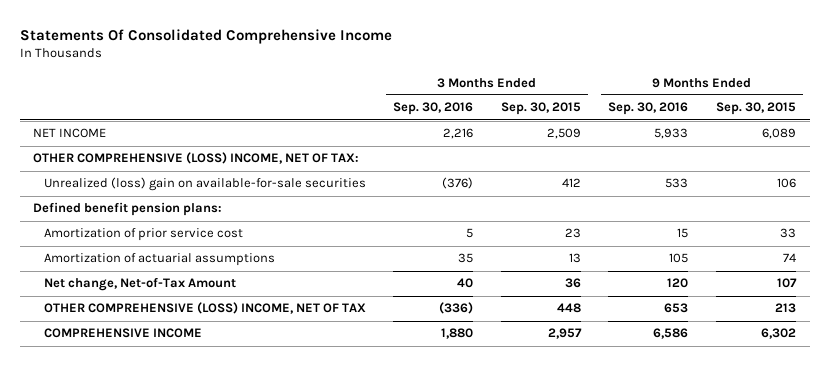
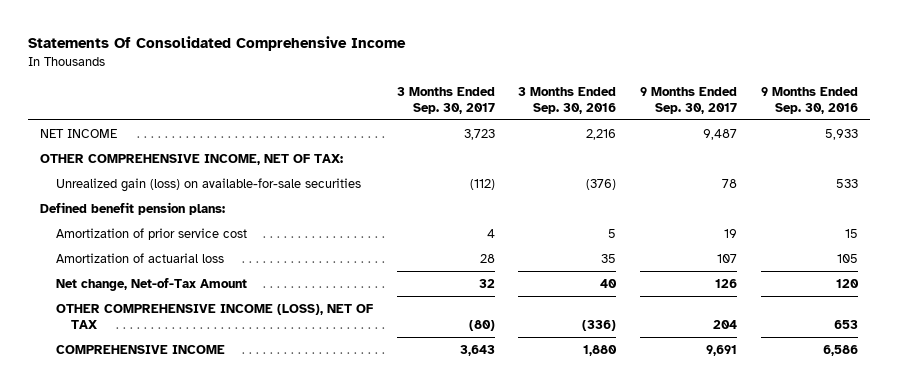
- | 3 Months Ended Sep. 30, 2016 | 3 Months Ended Sep. 30, 2015 | 9 Months Ended Sep. 30, 2016 | 9 Months Ended Sep. 30, 2015
+ | 3 Months Ended Sep. 30, 2017 | 3 Months Ended Sep. 30, 2016 | 9 Months Ended Sep. 30, 2017 | 9 Months Ended Sep. 30, 2016
- OTHER COMPREHENSIVE (LOSS) INCOME, NET OF TAX:
- Unrealized (loss) gain on available-for-sale securities | (376) | 412 | 533 | 106
+ OTHER COMPREHENSIVE INCOME, NET OF TAX:
+ Unrealized gain (loss) on available-for-sale securities | (112) | (376) | 78 | 533
- Amortization of actuarial assumptions | 35 | 13 | 105 | 74
+ Amortization of actuarial loss | 28 | 35 | 107 | 105
- OTHER COMPREHENSIVE (LOSS) INCOME, NET OF TAX | (336) | 448 | 653 | 213
+ OTHER COMPREHENSIVE INCOME (LOSS), NET OF TAX | (80) | (336) | 204 | 653

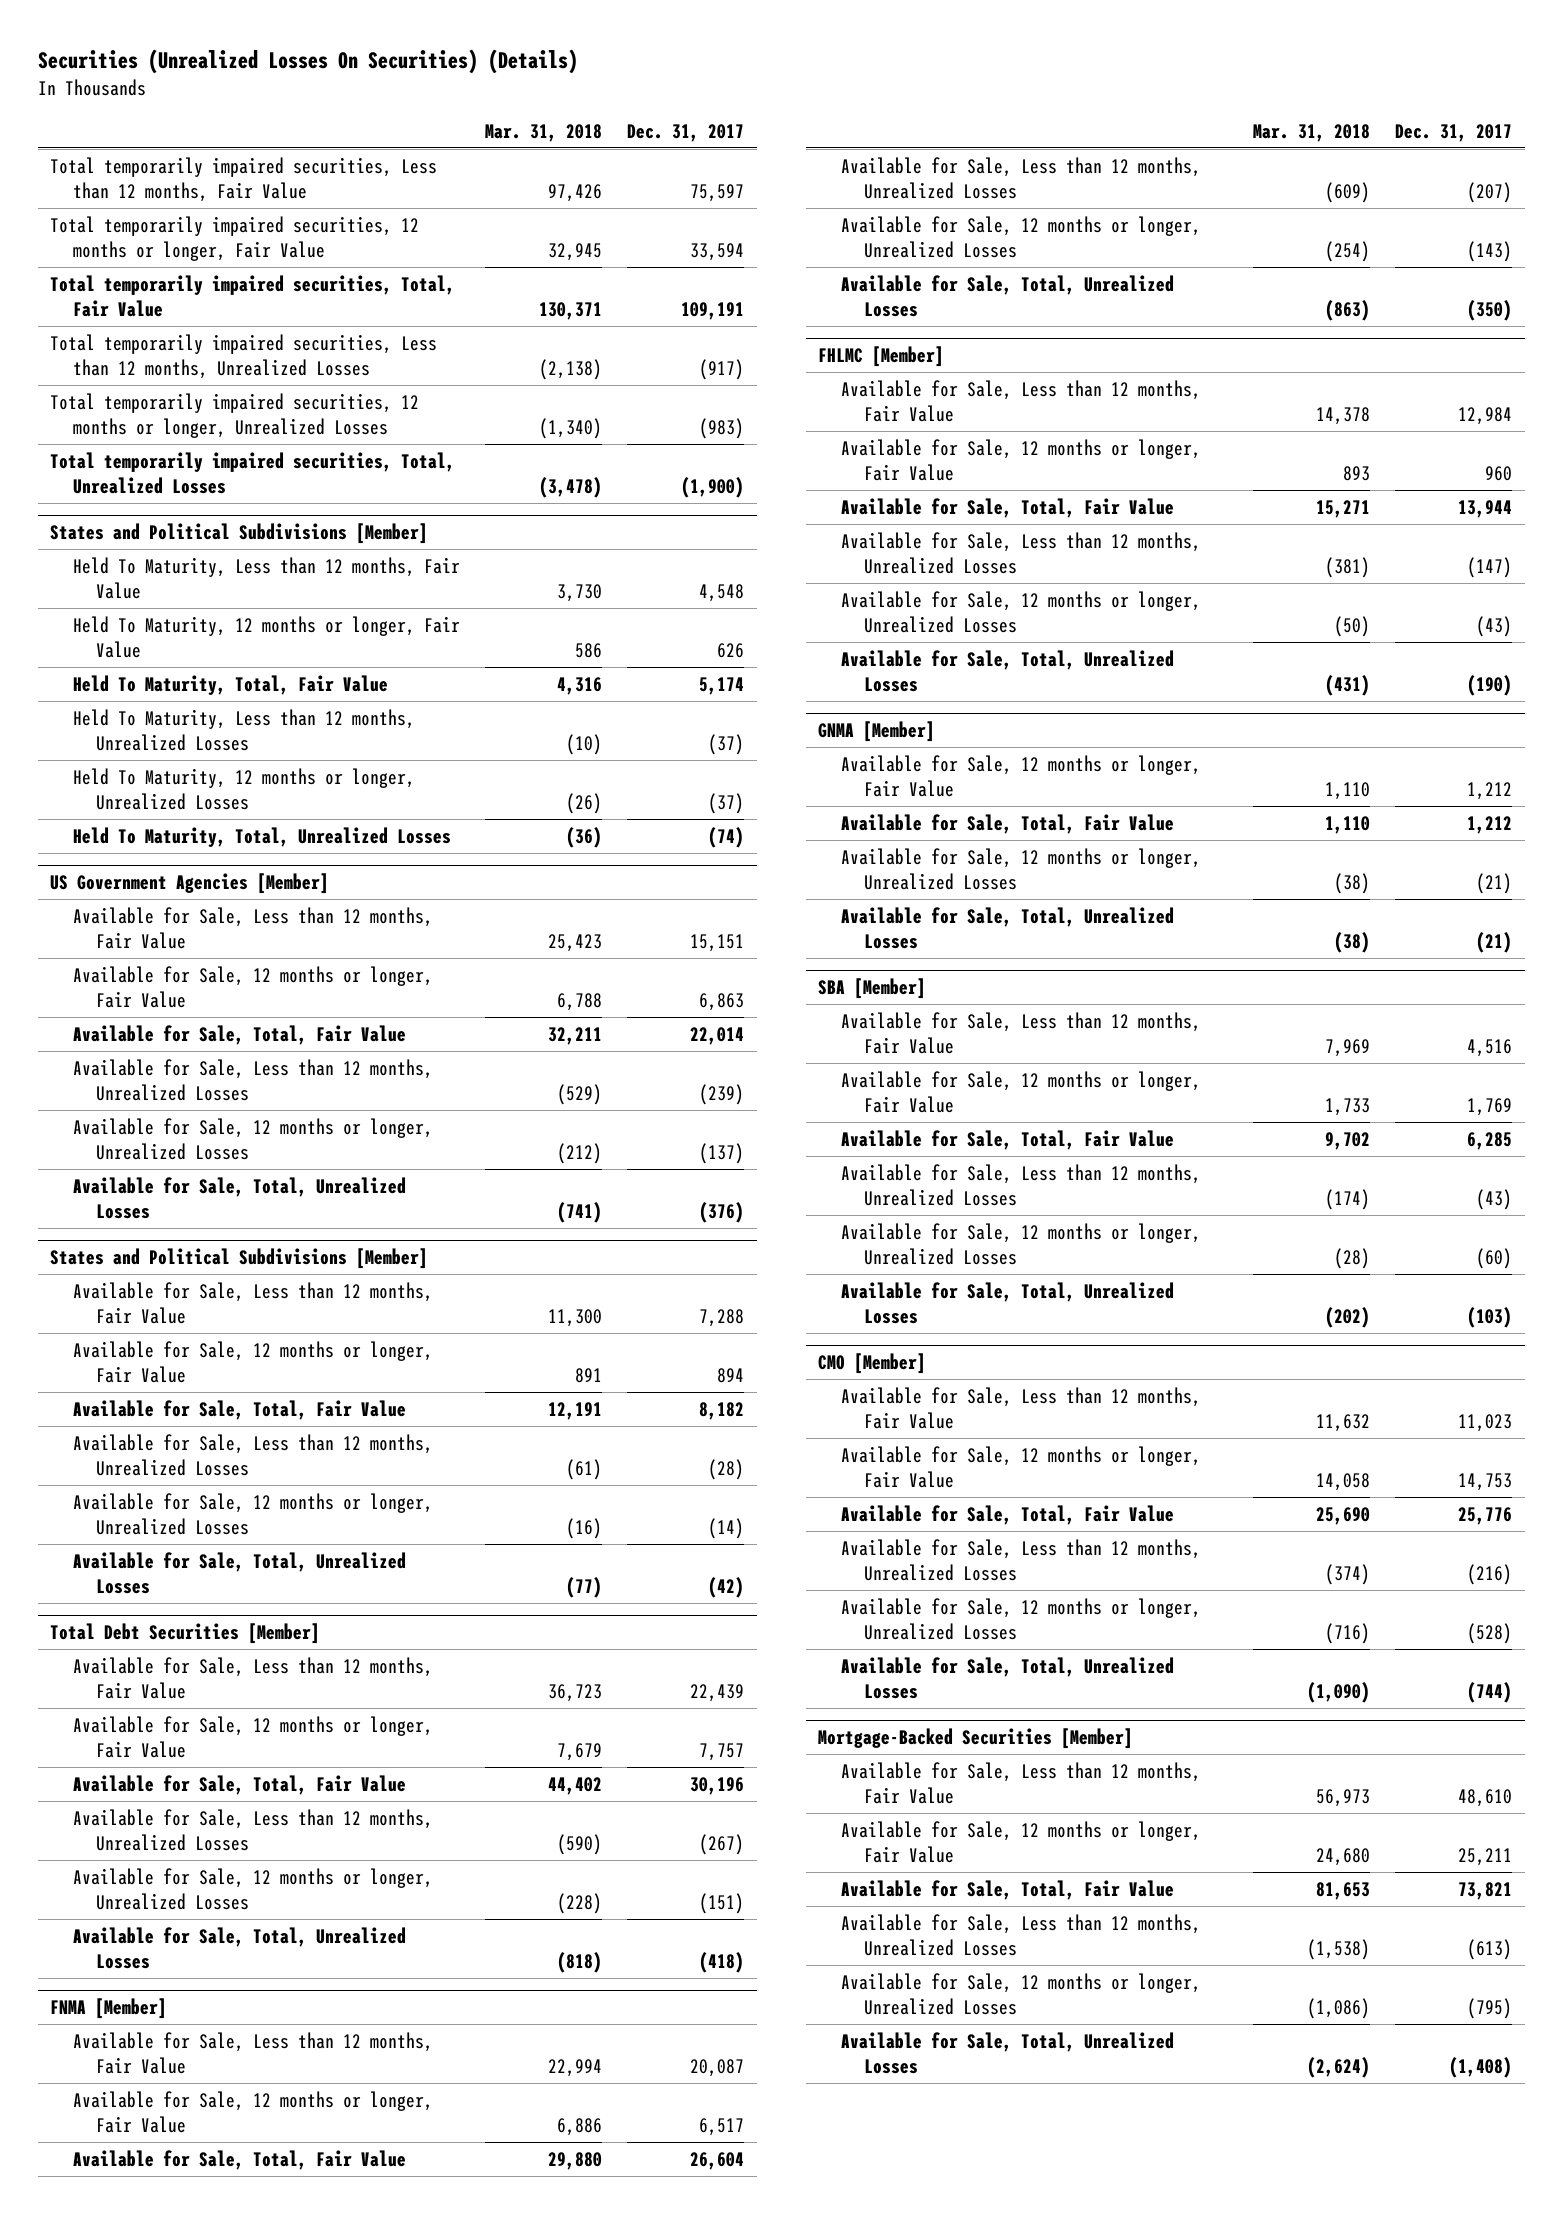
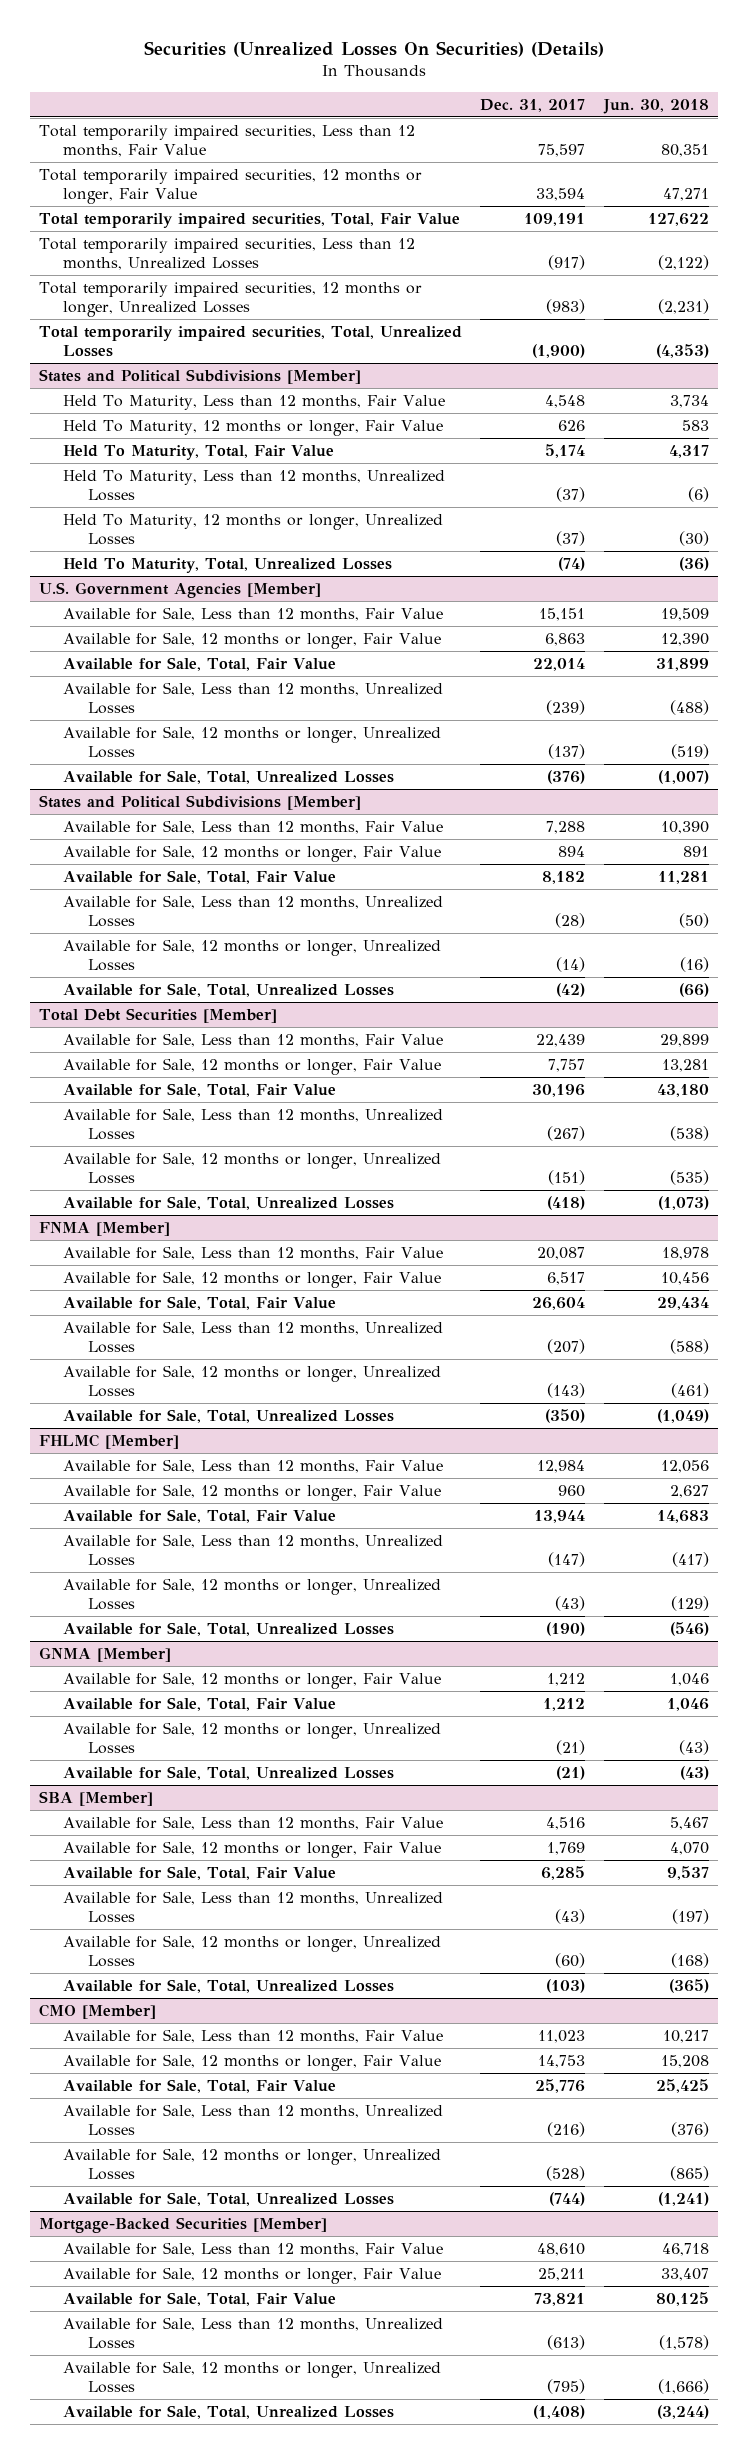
- | Mar. 31, 2018 | Dec. 31, 2017
+ | Dec. 31, 2017 | Jun. 30, 2018
- US Government Agencies [Member]
+ U.S. Government Agencies [Member]

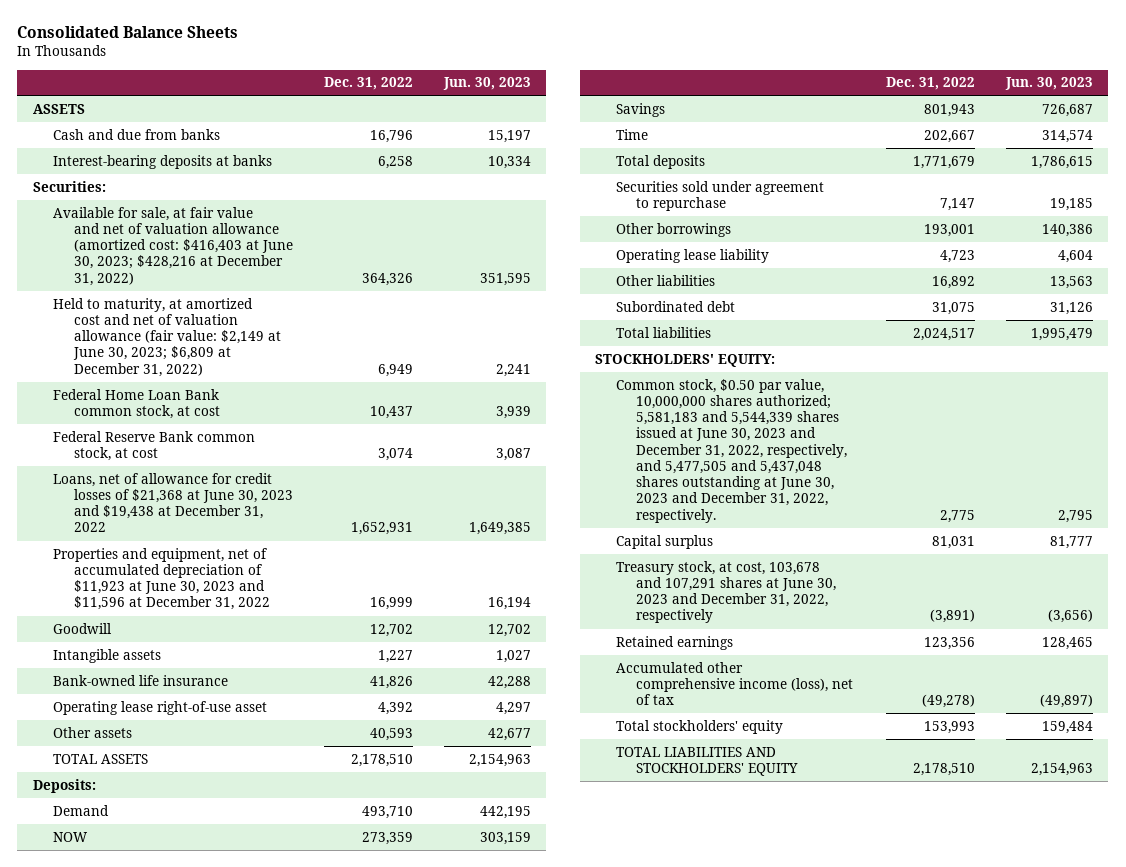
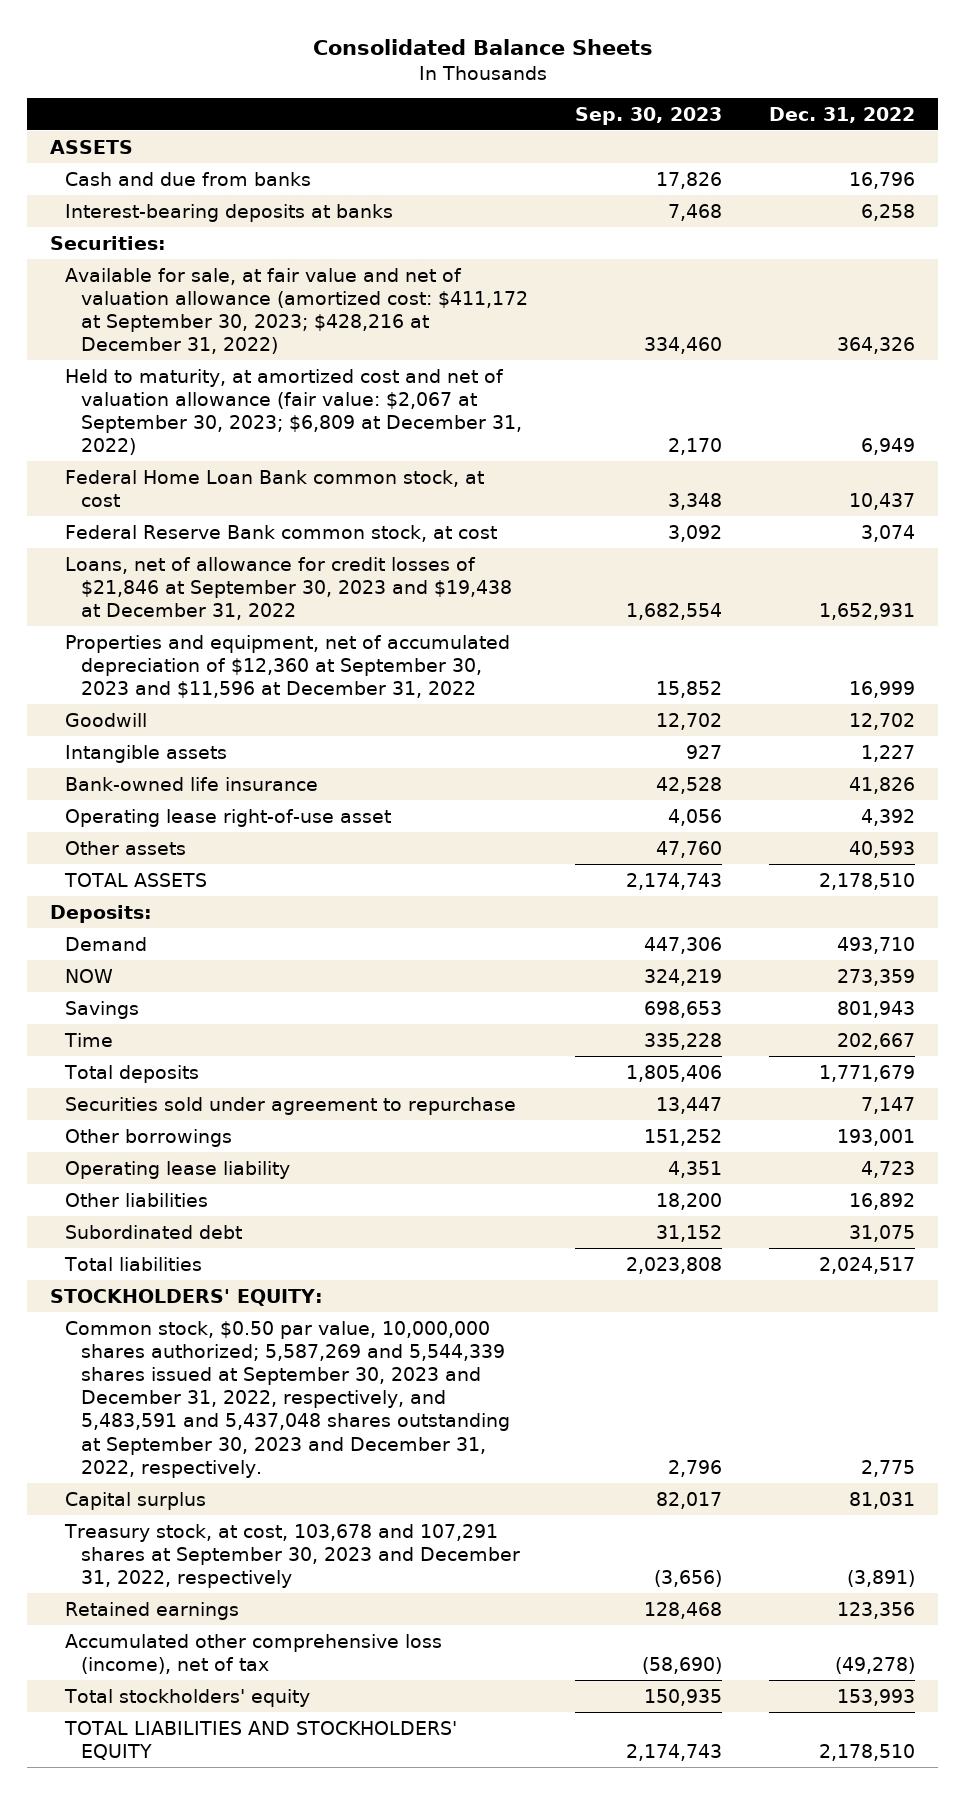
- | Dec. 31, 2022 | Jun. 30, 2023
+ | Sep. 30, 2023 | Dec. 31, 2022
- Available for sale, at fair value and net of valuation allowance (amortized cost: $416,403 at June 30, 2023; $428,216 at December 31, 2022) | 364,326 | 351,595
- Held to maturity, at amortized cost and net of valuation allowance (fair value: $2,149 at June 30, 2023; $6,809 at December 31, 2022) | 6,949 | 2,241
+ Available for sale, at fair value and net of valuation allowance (amortized cost: $411,172 at September 30, 2023; $428,216 at December 31, 2022) | 334,460 | 364,326
+ Held to maturity, at amortized cost and net of valuation allowance (fair value: $2,067 at September 30, 2023; $6,809 at December 31, 2022) | 2,170 | 6,949
- Loans, net of allowance for credit losses of $21,368 at June 30, 2023 and $19,438 at December 31, 2022 | 1,652,931 | 1,649,385
- Properties and equipment, net of accumulated depreciation of $11,923 at June 30, 2023 and $11,596 at December 31, 2022 | 16,999 | 16,194
+ Loans, net of allowance for credit losses of $21,846 at September 30, 2023 and $19,438 at December 31, 2022 | 1,682,554 | 1,652,931
+ Properties and equipment, net of accumulated depreciation of $12,360 at September 30, 2023 and $11,596 at December 31, 2022 | 15,852 | 16,999
- Common stock, $0.50 par value, 10,000,000 shares authorized; 5,581,183 and 5,544,339 shares issued at June 30, 2023 and December 31, 2022, respectively, and 5,477,505 and 5,437,048 shares outstanding at June 30, 2023 and December 31, 2022, respectively. | 2,775 | 2,795
+ Common stock, $0.50 par value, 10,000,000 shares authorized; 5,587,269 and 5,544,339 shares issued at September 30, 2023 and December 31, 2022, respectively, and 5,483,591 and 5,437,048 shares outstanding at September 30, 2023 and December 31, 2022, respectively. | 2,796 | 2,775
- Treasury stock, at cost, 103,678 and 107,291 shares at June 30, 2023 and December 31, 2022, respectively | (3,891) | (3,656)
+ Treasury stock, at cost, 103,678 and 107,291 shares at September 30, 2023 and December 31, 2022, respectively | (3,656) | (3,891)
- Accumulated other comprehensive income (loss), net of tax | (49,278) | (49,897)
+ Accumulated other comprehensive loss (income), net of tax | (58,690) | (49,278)

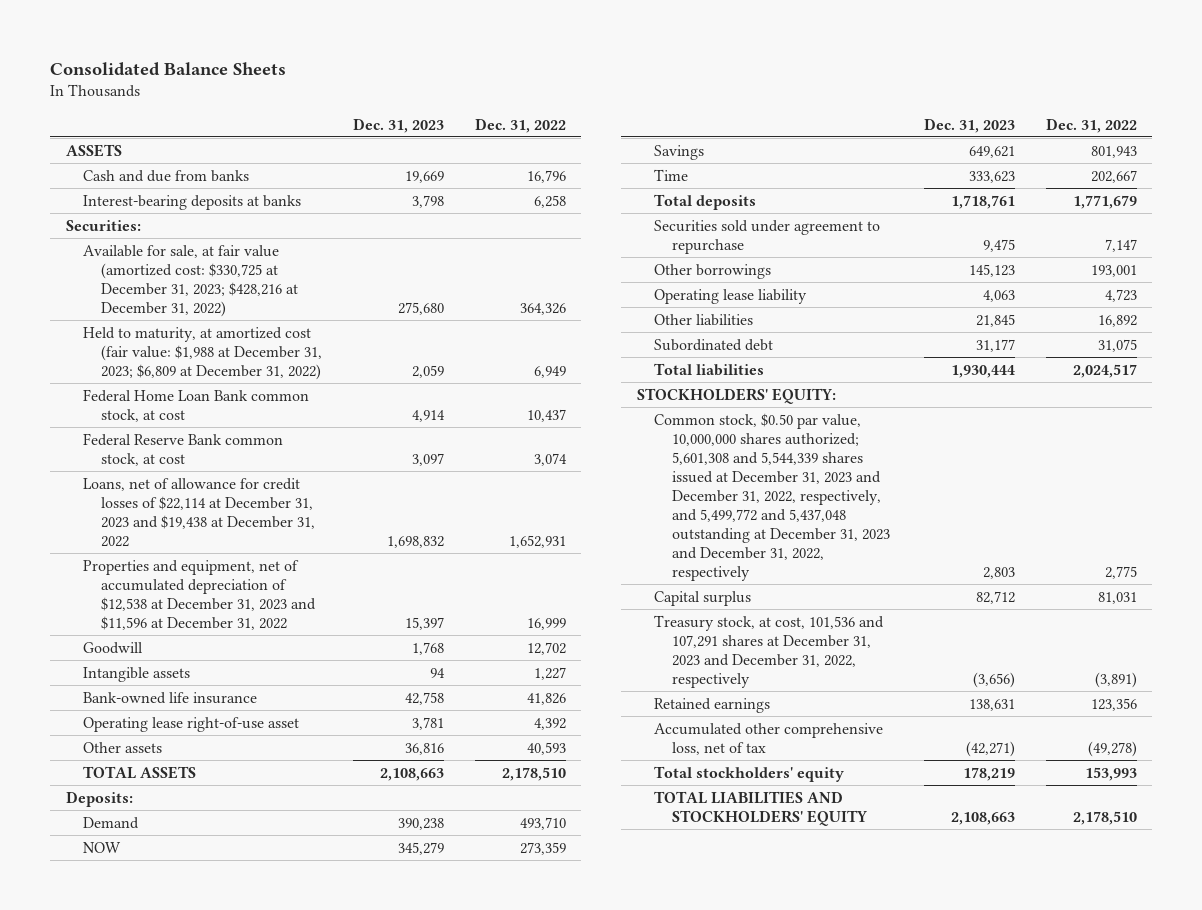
- | Sep. 30, 2023 | Dec. 31, 2022
+ | Dec. 31, 2023 | Dec. 31, 2022
- Available for sale, at fair value and net of valuation allowance (amortized cost: $411,172 at September 30, 2023; $428,216 at December 31, 2022) | 334,460 | 364,326
- Held to maturity, at amortized cost and net of valuation allowance (fair value: $2,067 at September 30, 2023; $6,809 at December 31, 2022) | 2,170 | 6,949
+ Available for sale, at fair value (amortized cost: $330,725 at December 31, 2023; $428,216 at December 31, 2022) | 275,680 | 364,326
+ Held to maturity, at amortized cost (fair value: $1,988 at December 31, 2023; $6,809 at December 31, 2022) | 2,059 | 6,949
- Loans, net of allowance for credit losses of $21,846 at September 30, 2023 and $19,438 at December 31, 2022 | 1,682,554 | 1,652,931
- Properties and equipment, net of accumulated depreciation of $12,360 at September 30, 2023 and $11,596 at December 31, 2022 | 15,852 | 16,999
+ Loans, net of allowance for credit losses of $22,114 at December 31, 2023 and $19,438 at December 31, 2022 | 1,698,832 | 1,652,931
+ Properties and equipment, net of accumulated depreciation of $12,538 at December 31, 2023 and $11,596 at December 31, 2022 | 15,397 | 16,999
- Common stock, $0.50 par value, 10,000,000 shares authorized; 5,587,269 and 5,544,339 shares issued at September 30, 2023 and December 31, 2022, respectively, and 5,483,591 and 5,437,048 shares outstanding at September 30, 2023 and December 31, 2022, respectively. | 2,796 | 2,775
+ Common stock, $0.50 par value, 10,000,000 shares authorized; 5,601,308 and 5,544,339 shares issued at December 31, 2023 and December 31, 2022, respectively, and 5,499,772 and 5,437,048 outstanding at December 31, 2023 and December 31, 2022, respectively | 2,803 | 2,775
- Treasury stock, at cost, 103,678 and 107,291 shares at September 30, 2023 and December 31, 2022, respectively | (3,656) | (3,891)
+ Treasury stock, at cost, 101,536 and 107,291 shares at December 31, 2023 and December 31, 2022, respectively | (3,656) | (3,891)
- Accumulated other comprehensive loss (income), net of tax | (58,690) | (49,278)
+ Accumulated other comprehensive loss, net of tax | (42,271) | (49,278)

